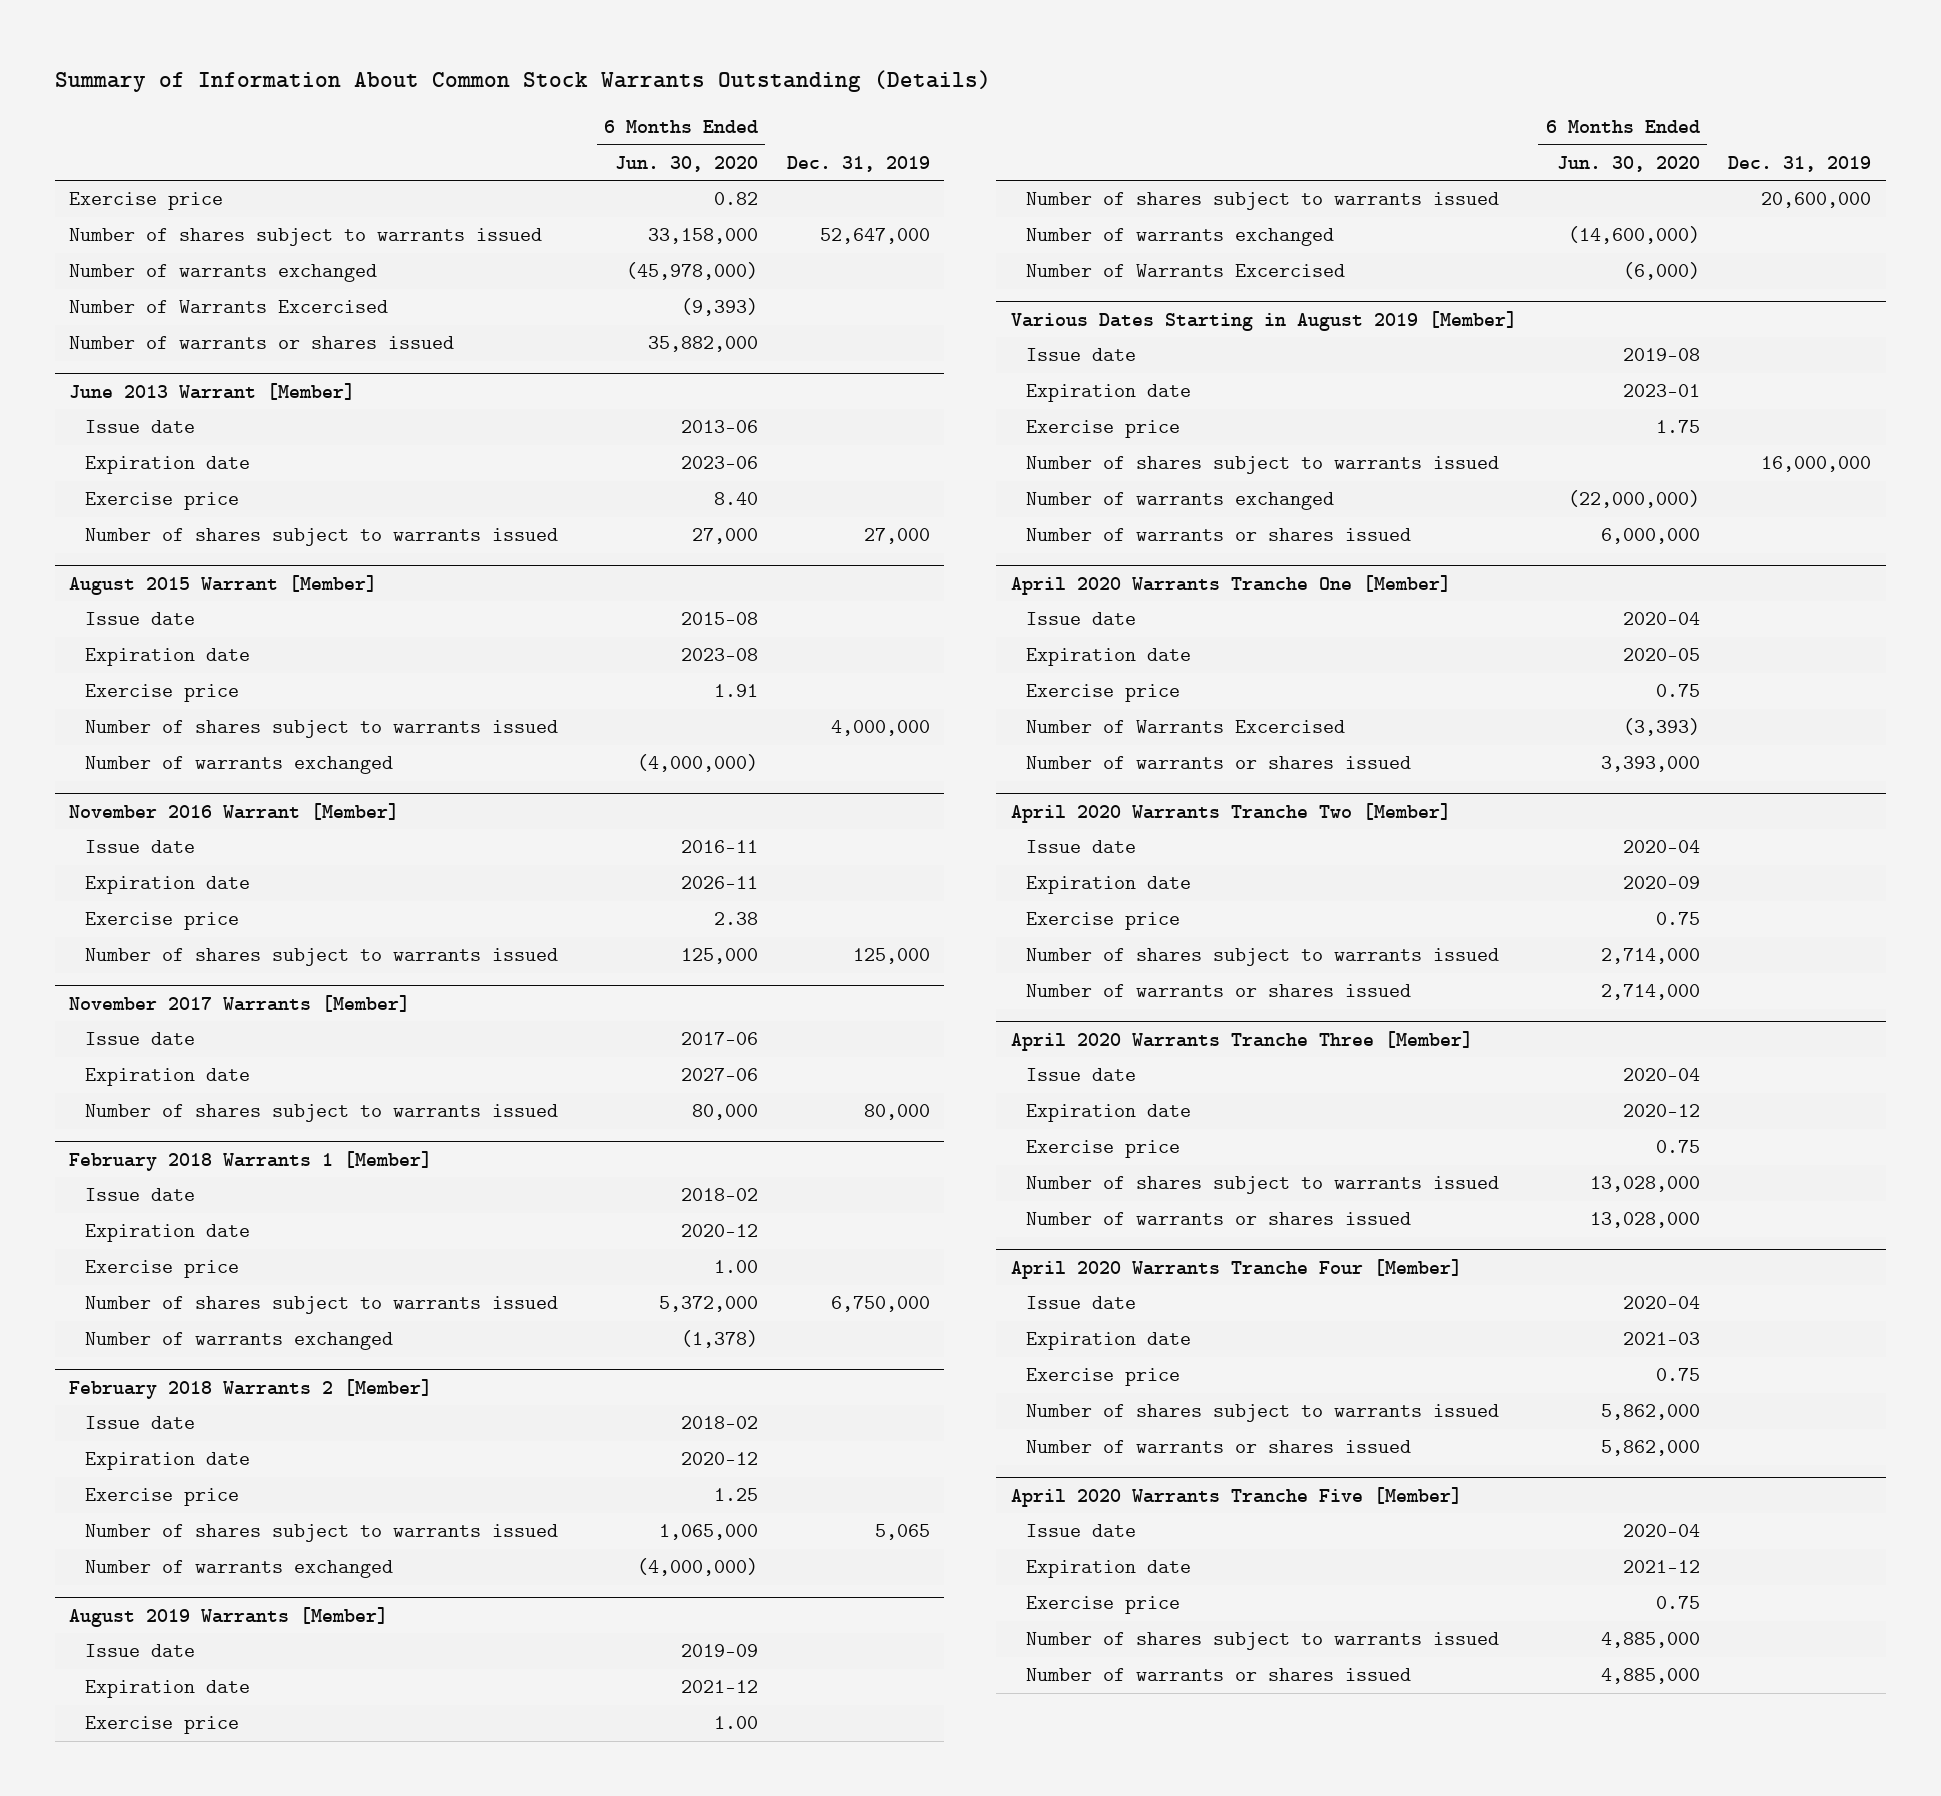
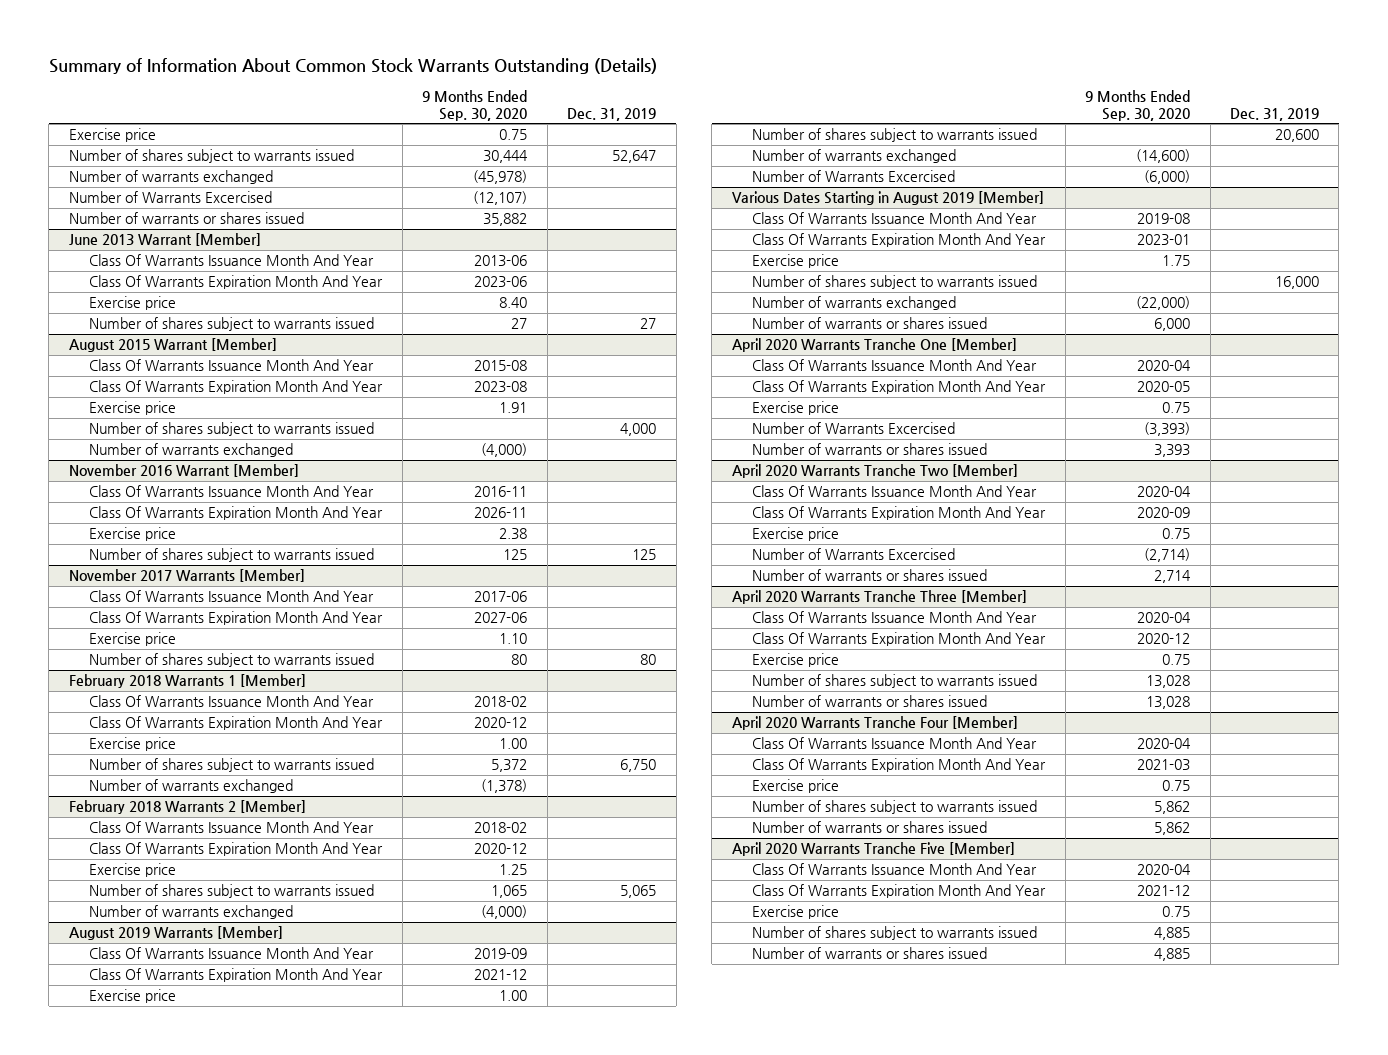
- | 6 Months Ended Jun. 30, 2020 | Dec. 31, 2019
+ | 9 Months Ended Sep. 30, 2020 | Dec. 31, 2019
- Number of shares subject to warrants issued | 33,158,000 | 52,647,000
+ Number of shares subject to warrants issued | 30,444 | 52,647
@ June 2013 Warrant [Member]
- Issue date | 2013-06 |
- Expiration date | 2023-06 |
+ Class Of Warrants Issuance Month And Year | 2013-06 |
+ Class Of Warrants Expiration Month And Year | 2023-06 |
- Number of shares subject to warrants issued | 27,000 | 27,000
+ Number of shares subject to warrants issued | 27 | 27
@ August 2015 Warrant [Member]
- Issue date | 2015-08 |
- Expiration date | 2023-08 |
+ Class Of Warrants Issuance Month And Year | 2015-08 |
+ Class Of Warrants Expiration Month And Year | 2023-08 |
- Number of shares subject to warrants issued | | 4,000,000
+ Number of shares subject to warrants issued | | 4,000
@ November 2016 Warrant [Member]
- Issue date | 2016-11 |
- Expiration date | 2026-11 |
+ Class Of Warrants Issuance Month And Year | 2016-11 |
+ Class Of Warrants Expiration Month And Year | 2026-11 |
- Number of shares subject to warrants issued | 125,000 | 125,000
+ Number of shares subject to warrants issued | 125 | 125
@ November 2017 Warrants [Member]
- Issue date | 2017-06 |
- Expiration date | 2027-06 |
- Number of shares subject to warrants issued | 80,000 | 80,000
+ Class Of Warrants Issuance Month And Year | 2017-06 |
+ Class Of Warrants Expiration Month And Year | 2027-06 |
+ Exercise price | 1.10 |
+ Number of shares subject to warrants issued | 80 | 80
@ February 2018 Warrants 1 [Member]
- Issue date | 2018-02 |
- Expiration date | 2020-12 |
+ Class Of Warrants Issuance Month And Year | 2018-02 |
+ Class Of Warrants Expiration Month And Year | 2020-12 |
- Number of shares subject to warrants issued | 5,372,000 | 6,750,000
+ Number of shares subject to warrants issued | 5,372 | 6,750
@ February 2018 Warrants 2 [Member]
- Issue date | 2018-02 |
- Expiration date | 2020-12 |
+ Class Of Warrants Issuance Month And Year | 2018-02 |
+ Class Of Warrants Expiration Month And Year | 2020-12 |
@ August 2019 Warrants [Member]
- Issue date | 2019-09 |
- Expiration date | 2021-12 |
+ Class Of Warrants Issuance Month And Year | 2019-09 |
+ Class Of Warrants Expiration Month And Year | 2021-12 |
- Number of shares subject to warrants issued | | 20,600,000
+ Number of shares subject to warrants issued | | 20,600
@ Various Dates Starting in August 2019 [Member]
- Issue date | 2019-08 |
- Expiration date | 2023-01 |
+ Class Of Warrants Issuance Month And Year | 2019-08 |
+ Class Of Warrants Expiration Month And Year | 2023-01 |
- Number of shares subject to warrants issued | | 16,000,000
+ Number of shares subject to warrants issued | | 16,000
@ April 2020 Warrants Tranche One [Member]
- Issue date | 2020-04 |
- Expiration date | 2020-05 |
+ Class Of Warrants Issuance Month And Year | 2020-04 |
+ Class Of Warrants Expiration Month And Year | 2020-05 |
@ April 2020 Warrants Tranche Two [Member]
- Issue date | 2020-04 |
- Expiration date | 2020-09 |
+ Class Of Warrants Issuance Month And Year | 2020-04 |
+ Class Of Warrants Expiration Month And Year | 2020-09 |
- Number of shares subject to warrants issued | 2,714,000 |
+ Number of Warrants Excercised | (2,714) |
@ April 2020 Warrants Tranche Three [Member]
- Issue date | 2020-04 |
- Expiration date | 2020-12 |
+ Class Of Warrants Issuance Month And Year | 2020-04 |
+ Class Of Warrants Expiration Month And Year | 2020-12 |
@ April 2020 Warrants Tranche Four [Member]
- Issue date | 2020-04 |
- Expiration date | 2021-03 |
+ Class Of Warrants Issuance Month And Year | 2020-04 |
+ Class Of Warrants Expiration Month And Year | 2021-03 |
@ April 2020 Warrants Tranche Five [Member]
- Issue date | 2020-04 |
- Expiration date | 2021-12 |
+ Class Of Warrants Issuance Month And Year | 2020-04 |
+ Class Of Warrants Expiration Month And Year | 2021-12 |

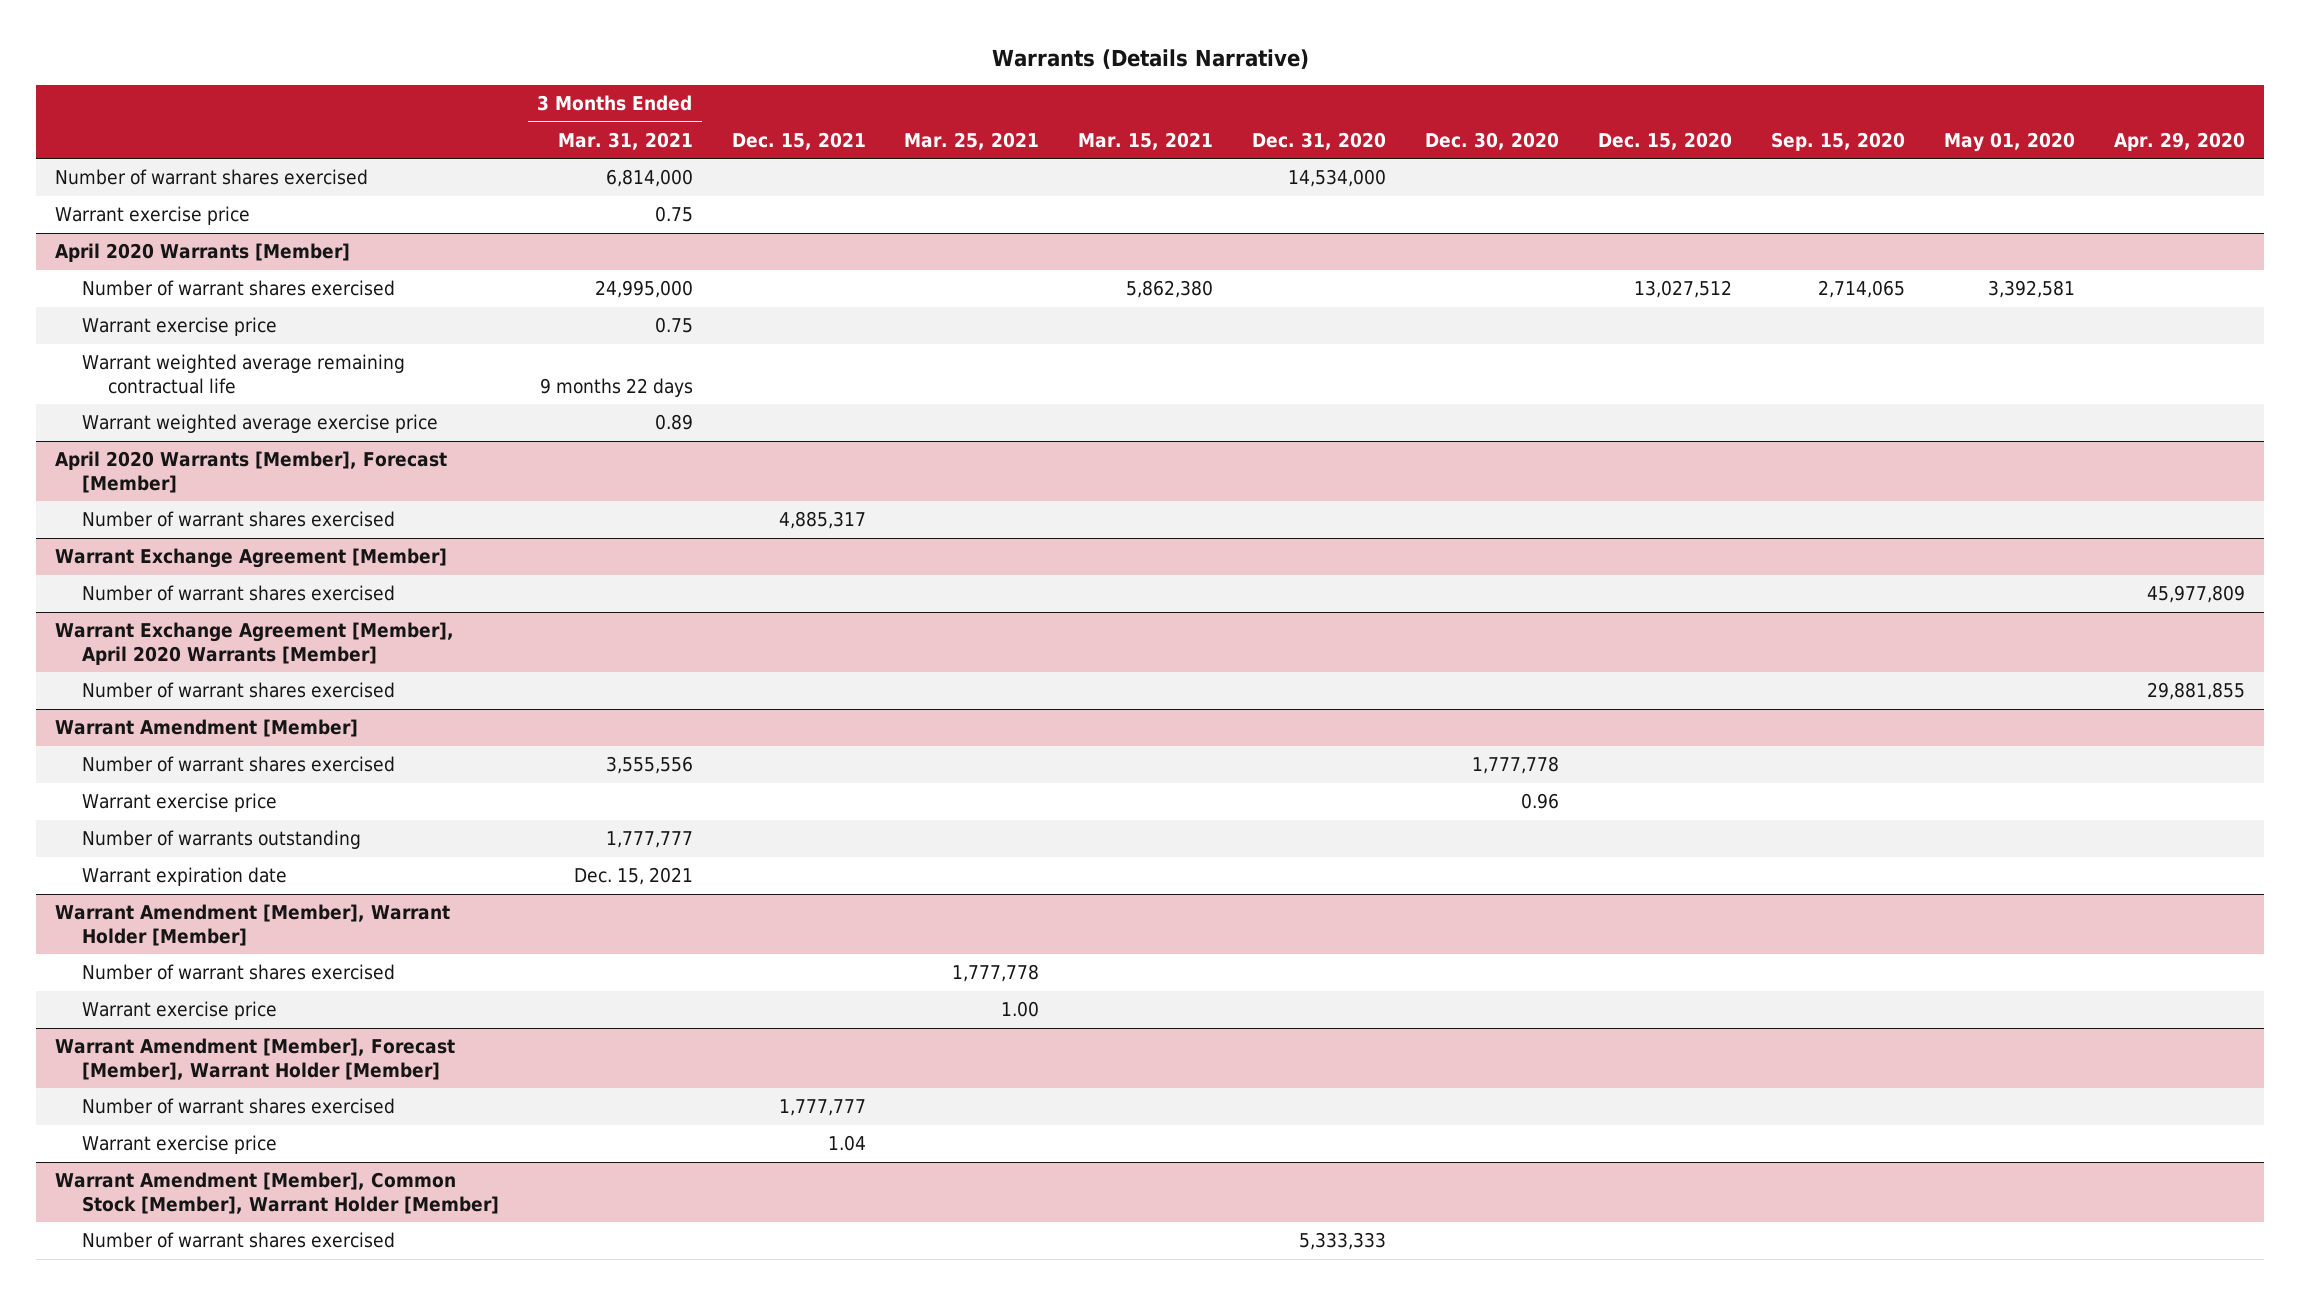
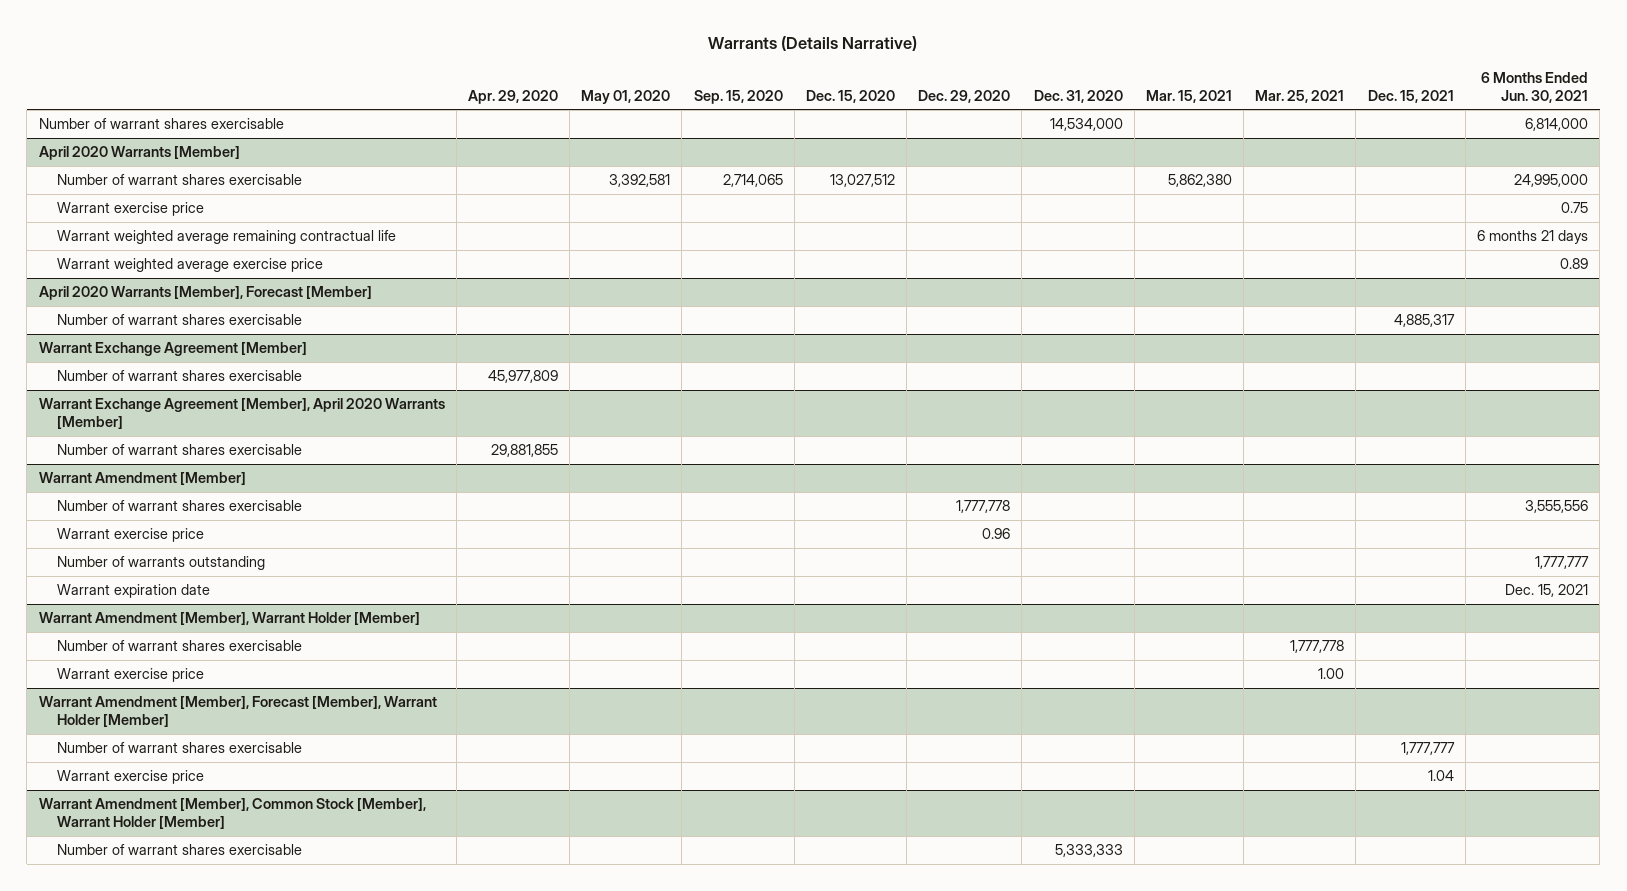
- | 3 Months Ended Mar. 31, 2021 | Dec. 15, 2021 | Mar. 25, 2021 | Mar. 15, 2021 | Dec. 31, 2020 | Dec. 30, 2020 | Dec. 15, 2020 | Sep. 15, 2020 | May 01, 2020 | Apr. 29, 2020
+ | Apr. 29, 2020 | May 01, 2020 | Sep. 15, 2020 | Dec. 15, 2020 | Dec. 29, 2020 | Dec. 31, 2020 | Mar. 15, 2021 | Mar. 25, 2021 | Dec. 15, 2021 | 6 Months Ended Jun. 30, 2021
- Number of warrant shares exercised | 6,814,000 | | | | 14,534,000 | | | | |
- Warrant exercise price | 0.75 | | | | | | | | |
+ Number of warrant shares exercisable | | | | | | 14,534,000 | | | | 6,814,000
@ April 2020 Warrants [Member]
- Number of warrant shares exercised | 24,995,000 | | | 5,862,380 | | | 13,027,512 | 2,714,065 | 3,392,581 |
+ Number of warrant shares exercisable | | 3,392,581 | 2,714,065 | 13,027,512 | | | 5,862,380 | | | 24,995,000
@ April 2020 Warrants [Member], Forecast [Member]
- Number of warrant shares exercised | | 4,885,317 | | | | | | | |
+ Number of warrant shares exercisable | | | | | | | | | 4,885,317 |
@ Warrant Exchange Agreement [Member]
- Number of warrant shares exercised | | | | | | | | | | 45,977,809
+ Number of warrant shares exercisable | 45,977,809 | | | | | | | | |
@ Warrant Exchange Agreement [Member], April 2020 Warrants [Member]
- Number of warrant shares exercised | | | | | | | | | | 29,881,855
+ Number of warrant shares exercisable | 29,881,855 | | | | | | | | |
@ Warrant Amendment [Member]
- Number of warrant shares exercised | 3,555,556 | | | | | 1,777,778 | | | |
+ Number of warrant shares exercisable | | | | | 1,777,778 | | | | | 3,555,556
@ Warrant Amendment [Member], Warrant Holder [Member]
- Number of warrant shares exercised | | | 1,777,778 | | | | | | |
+ Number of warrant shares exercisable | | | | | | | | 1,777,778 | |
@ Warrant Amendment [Member], Forecast [Member], Warrant Holder [Member]
- Number of warrant shares exercised | | 1,777,777 | | | | | | | |
+ Number of warrant shares exercisable | | | | | | | | | 1,777,777 |
@ Warrant Amendment [Member], Common Stock [Member], Warrant Holder [Member]
- Number of warrant shares exercised | | | | | 5,333,333 | | | | |
+ Number of warrant shares exercisable | | | | | | 5,333,333 | | | |

